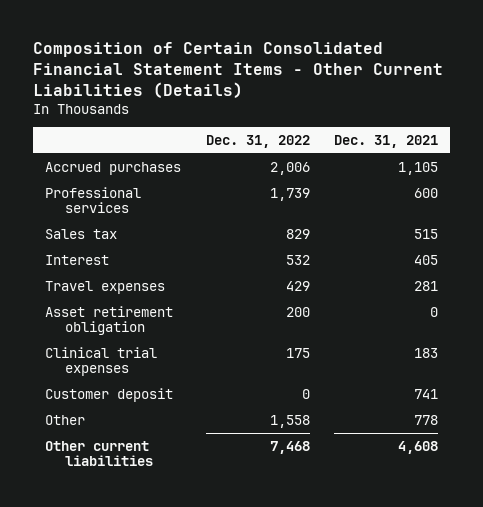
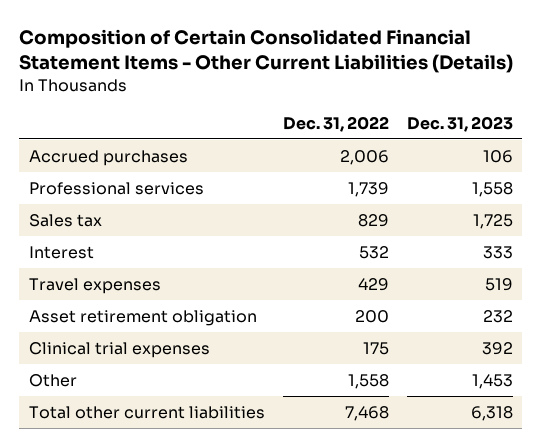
- | Dec. 31, 2022 | Dec. 31, 2021
+ | Dec. 31, 2022 | Dec. 31, 2023
- Customer deposit | 0 | 741
- Other current liabilities | 7,468 | 4,608
+ Total other current liabilities | 7,468 | 6,318

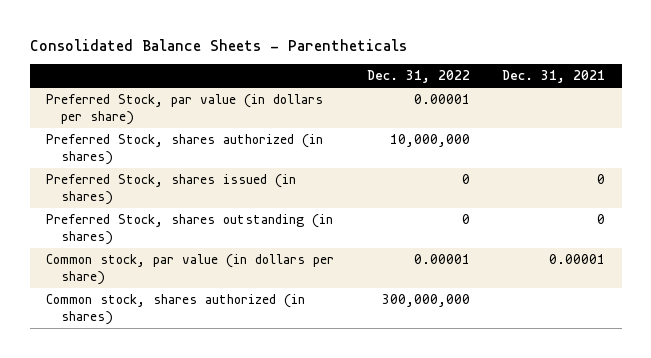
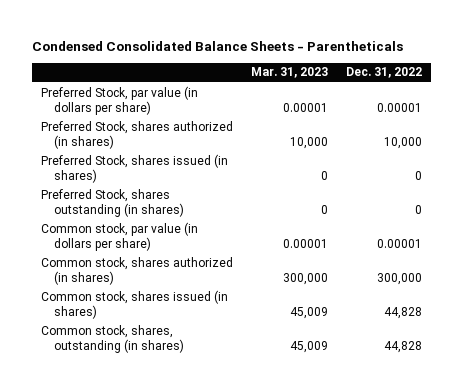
- Consolidated Balance Sheets - Parentheticals
+ Condensed Consolidated Balance Sheets - Parentheticals
- | Dec. 31, 2022 | Dec. 31, 2021
+ | Mar. 31, 2023 | Dec. 31, 2022
- Preferred Stock, shares authorized (in shares) | 10,000,000 |
+ Preferred Stock, shares authorized (in shares) | 10,000 | 10,000
- Common stock, shares authorized (in shares) | 300,000,000 |
+ Common stock, shares authorized (in shares) | 300,000 | 300,000
+ Common stock, shares issued (in shares) | 45,009 | 44,828
+ Common stock, shares, outstanding (in shares) | 45,009 | 44,828

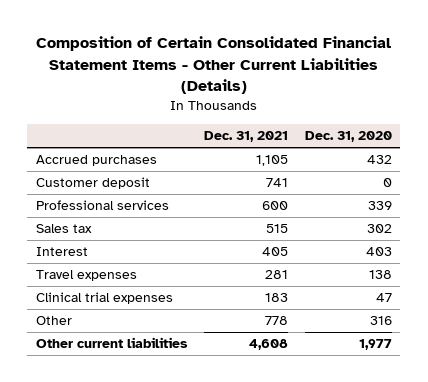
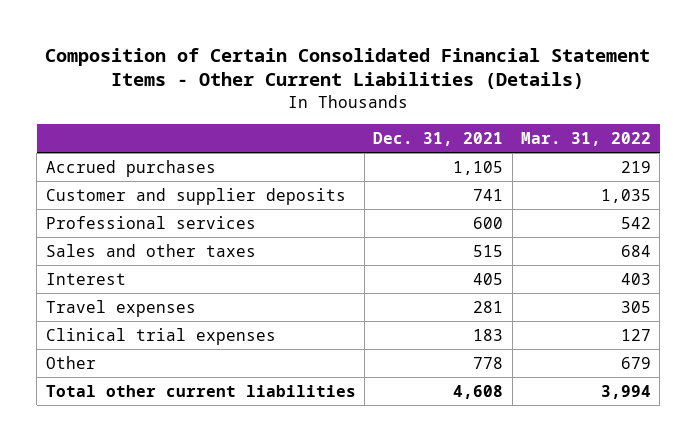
- | Dec. 31, 2021 | Dec. 31, 2020
+ | Dec. 31, 2021 | Mar. 31, 2022
- Customer deposit | 741 | 0
+ Customer and supplier deposits | 741 | 1,035
- Sales tax | 515 | 302
+ Sales and other taxes | 515 | 684
- Other current liabilities | 4,608 | 1,977
+ Total other current liabilities | 4,608 | 3,994

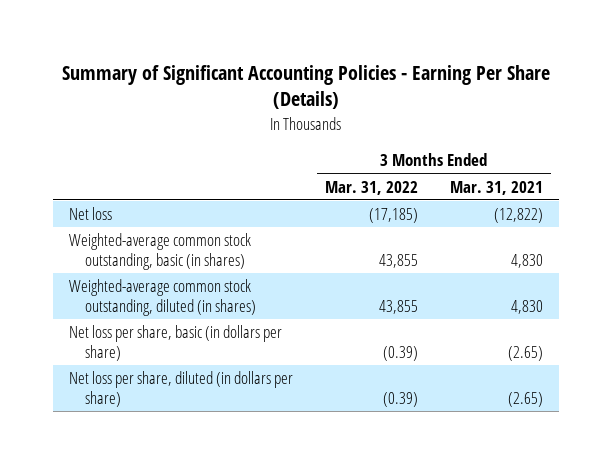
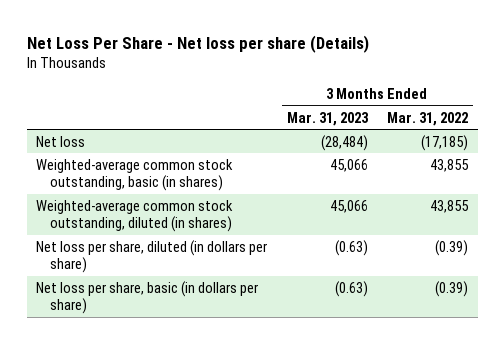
- Summary of Significant Accounting Policies - Earning Per Share (Details)
+ Net Loss Per Share - Net loss per share (Details)
- | 3 Months Ended Mar. 31, 2022 | 3 Months Ended Mar. 31, 2021
+ | 3 Months Ended Mar. 31, 2023 | 3 Months Ended Mar. 31, 2022
moved down: Net loss per share, basic (in dollars per share) | (0.63) | (0.39)

